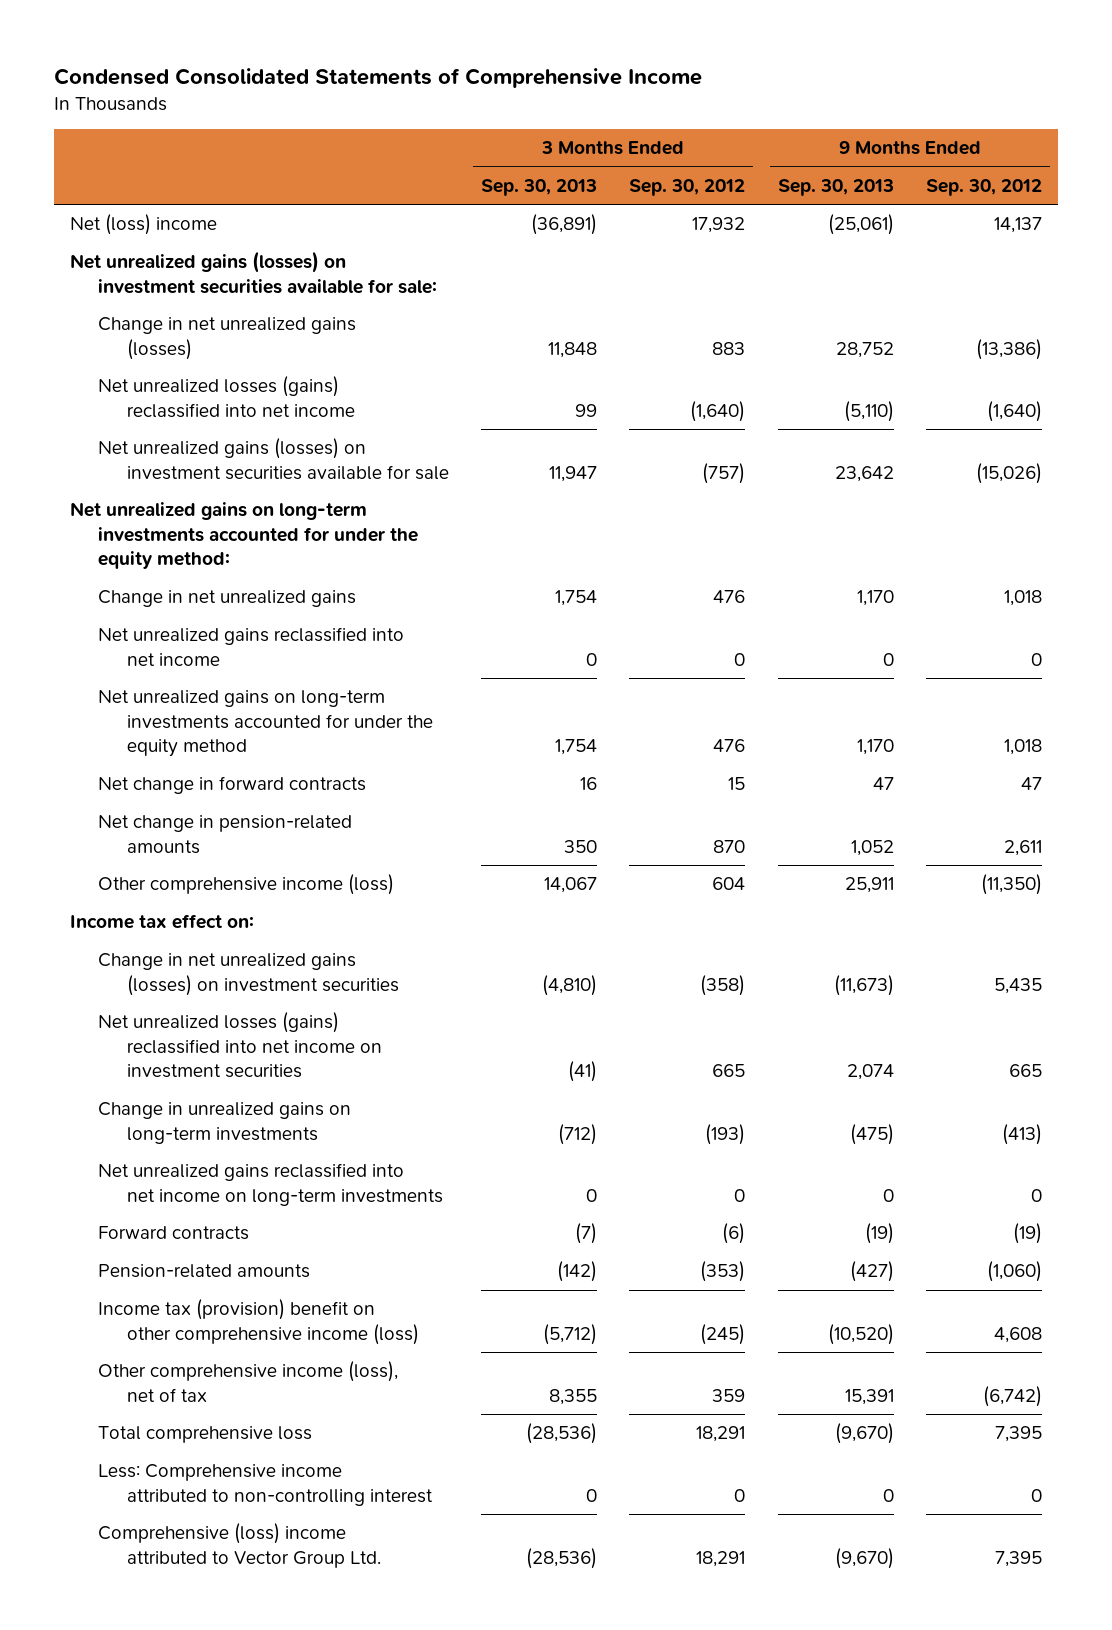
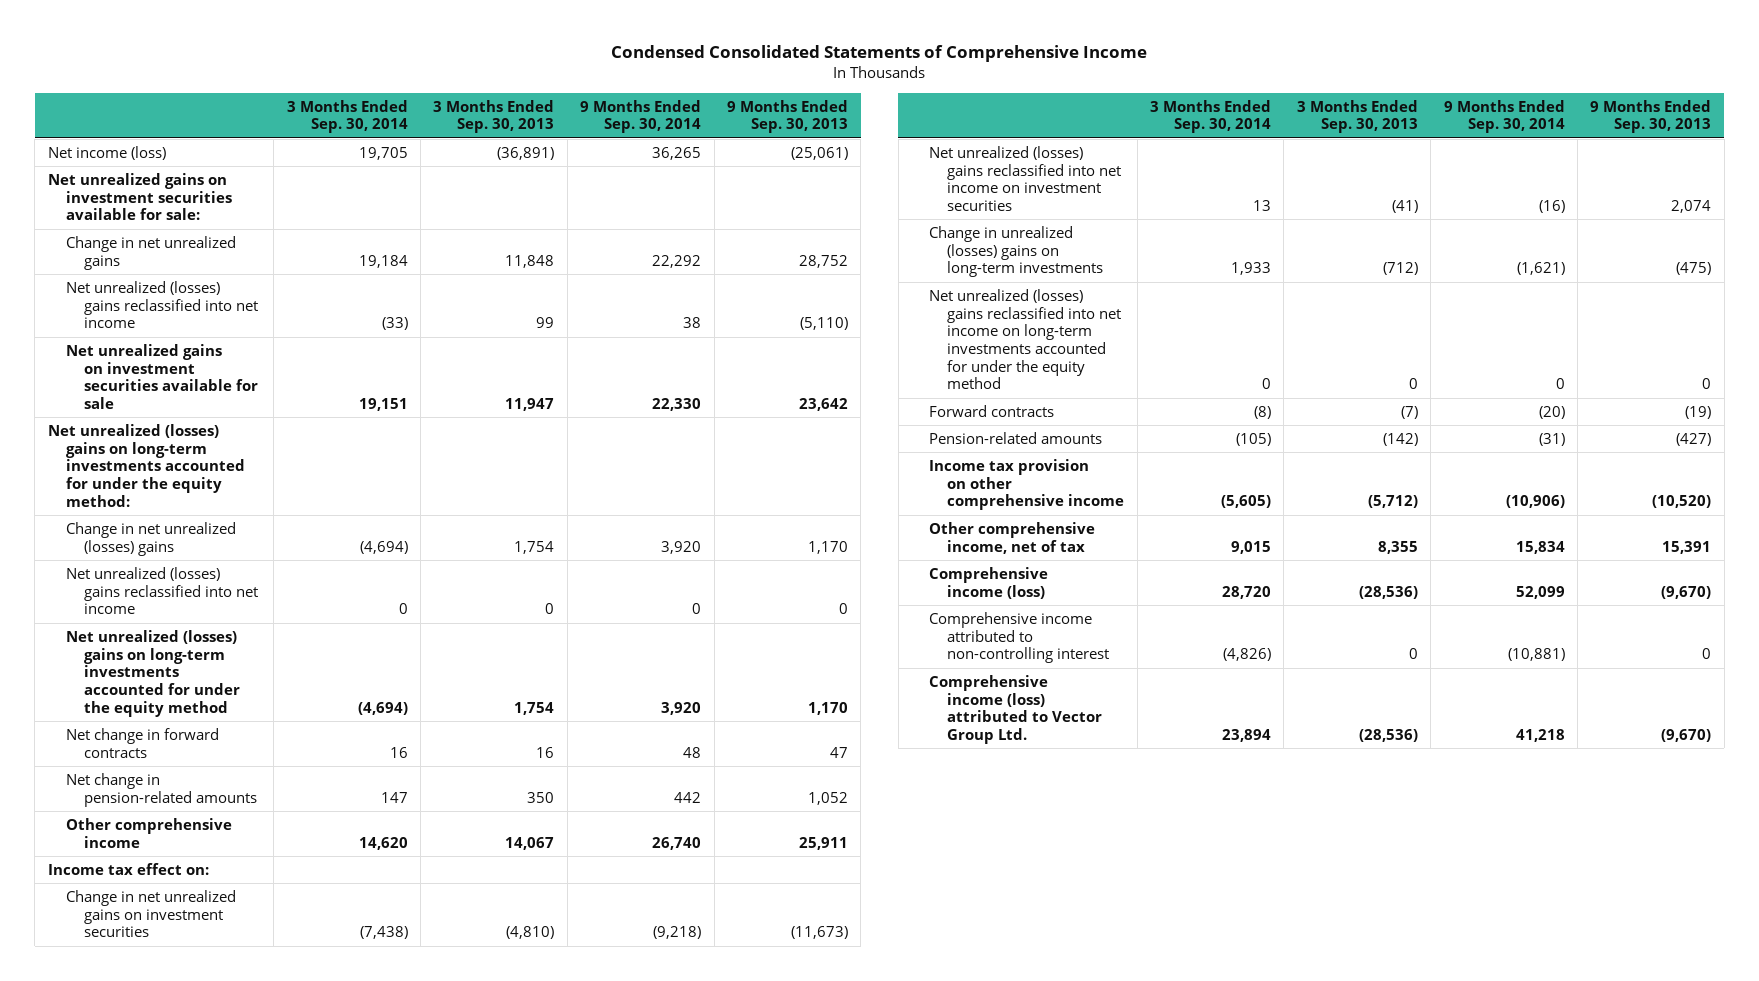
- | 3 Months Ended Sep. 30, 2013 | 3 Months Ended Sep. 30, 2012 | 9 Months Ended Sep. 30, 2013 | 9 Months Ended Sep. 30, 2012
+ | 3 Months Ended Sep. 30, 2014 | 3 Months Ended Sep. 30, 2013 | 9 Months Ended Sep. 30, 2014 | 9 Months Ended Sep. 30, 2013
- Net (loss) income | (36,891) | 17,932 | (25,061) | 14,137
- Net unrealized gains (losses) on investment securities available for sale:
- Change in net unrealized gains (losses) | 11,848 | 883 | 28,752 | (13,386)
- Net unrealized losses (gains) reclassified into net income | 99 | (1,640) | (5,110) | (1,640)
- Net unrealized gains (losses) on investment securities available for sale | 11,947 | (757) | 23,642 | (15,026)
- Net unrealized gains on long-term investments accounted for under the equity method:
- Change in net unrealized gains | 1,754 | 476 | 1,170 | 1,018
- Net unrealized gains reclassified into net income | 0 | 0 | 0 | 0
- Net unrealized gains on long-term investments accounted for under the equity method | 1,754 | 476 | 1,170 | 1,018
+ Net income (loss) | 19,705 | (36,891) | 36,265 | (25,061)
+ Net unrealized gains on investment securities available for sale:
+ Change in net unrealized gains | 19,184 | 11,848 | 22,292 | 28,752
+ Net unrealized (losses) gains reclassified into net income | (33) | 99 | 38 | (5,110)
+ Net unrealized gains on investment securities available for sale | 19,151 | 11,947 | 22,330 | 23,642
+ Net unrealized (losses) gains on long-term investments accounted for under the equity method:
+ Change in net unrealized (losses) gains | (4,694) | 1,754 | 3,920 | 1,170
+ Net unrealized (losses) gains reclassified into net income | 0 | 0 | 0 | 0
+ Net unrealized (losses) gains on long-term investments accounted for under the equity method | (4,694) | 1,754 | 3,920 | 1,170
- Other comprehensive income (loss) | 14,067 | 604 | 25,911 | (11,350)
+ Other comprehensive income | 14,620 | 14,067 | 26,740 | 25,911
- Change in net unrealized gains (losses) on investment securities | (4,810) | (358) | (11,673) | 5,435
- Net unrealized losses (gains) reclassified into net income on investment securities | (41) | 665 | 2,074 | 665
- Change in unrealized gains on long-term investments | (712) | (193) | (475) | (413)
- Net unrealized gains reclassified into net income on long-term investments | 0 | 0 | 0 | 0
+ Change in net unrealized gains on investment securities | (7,438) | (4,810) | (9,218) | (11,673)
+ Net unrealized (losses) gains reclassified into net income on investment securities | 13 | (41) | (16) | 2,074
+ Change in unrealized (losses) gains on long-term investments | 1,933 | (712) | (1,621) | (475)
+ Net unrealized (losses) gains reclassified into net income on long-term investments accounted for under the equity method | 0 | 0 | 0 | 0
- Income tax (provision) benefit on other comprehensive income (loss) | (5,712) | (245) | (10,520) | 4,608
- Other comprehensive income (loss), net of tax | 8,355 | 359 | 15,391 | (6,742)
- Total comprehensive loss | (28,536) | 18,291 | (9,670) | 7,395
- Less: Comprehensive income attributed to non-controlling interest | 0 | 0 | 0 | 0
- Comprehensive (loss) income attributed to Vector Group Ltd. | (28,536) | 18,291 | (9,670) | 7,395
+ Income tax provision on other comprehensive income | (5,605) | (5,712) | (10,906) | (10,520)
+ Other comprehensive income, net of tax | 9,015 | 8,355 | 15,834 | 15,391
+ Comprehensive income (loss) | 28,720 | (28,536) | 52,099 | (9,670)
+ Comprehensive income attributed to non-controlling interest | (4,826) | 0 | (10,881) | 0
+ Comprehensive income (loss) attributed to Vector Group Ltd. | 23,894 | (28,536) | 41,218 | (9,670)

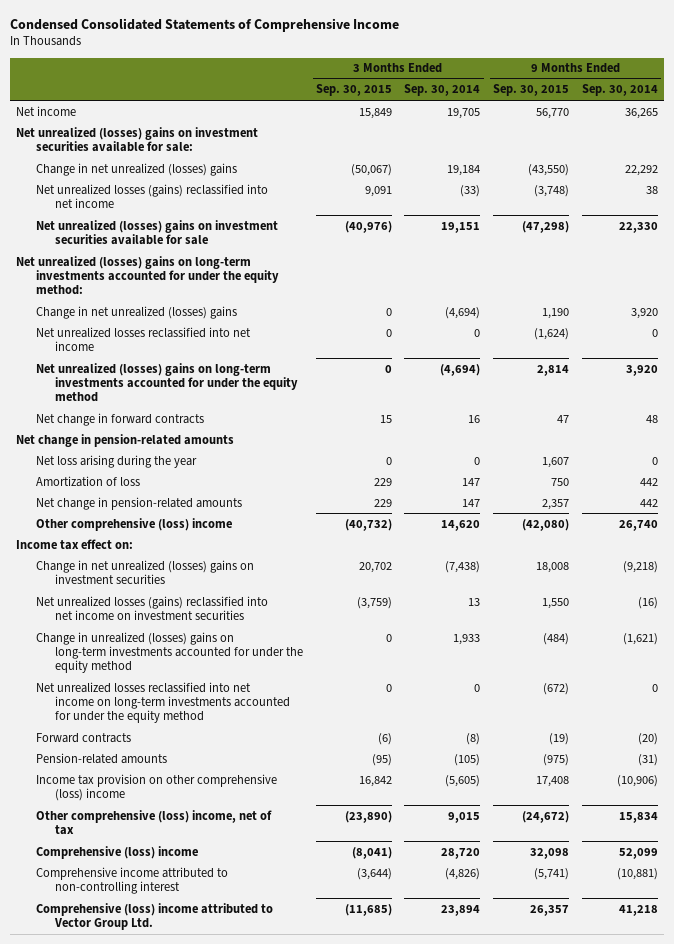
- | 3 Months Ended Sep. 30, 2014 | 3 Months Ended Sep. 30, 2013 | 9 Months Ended Sep. 30, 2014 | 9 Months Ended Sep. 30, 2013
+ | 3 Months Ended Sep. 30, 2015 | 3 Months Ended Sep. 30, 2014 | 9 Months Ended Sep. 30, 2015 | 9 Months Ended Sep. 30, 2014
- Net income (loss) | 19,705 | (36,891) | 36,265 | (25,061)
- Net unrealized gains on investment securities available for sale:
- Change in net unrealized gains | 19,184 | 11,848 | 22,292 | 28,752
- Net unrealized (losses) gains reclassified into net income | (33) | 99 | 38 | (5,110)
- Net unrealized gains on investment securities available for sale | 19,151 | 11,947 | 22,330 | 23,642
+ Net income | 15,849 | 19,705 | 56,770 | 36,265
+ Net unrealized (losses) gains on investment securities available for sale:
+ Change in net unrealized (losses) gains | (50,067) | 19,184 | (43,550) | 22,292
+ Net unrealized losses (gains) reclassified into net income | 9,091 | (33) | (3,748) | 38
+ Net unrealized (losses) gains on investment securities available for sale | (40,976) | 19,151 | (47,298) | 22,330
- Net unrealized (losses) gains reclassified into net income | 0 | 0 | 0 | 0
+ Net unrealized losses reclassified into net income | 0 | 0 | (1,624) | 0
+ Net change in pension-related amounts
+ Net loss arising during the year | 0 | 0 | 1,607 | 0
+ Amortization of loss | 229 | 147 | 750 | 442
- Other comprehensive income | 14,620 | 14,067 | 26,740 | 25,911
+ Other comprehensive (loss) income | (40,732) | 14,620 | (42,080) | 26,740
- Change in net unrealized gains on investment securities | (7,438) | (4,810) | (9,218) | (11,673)
- Net unrealized (losses) gains reclassified into net income on investment securities | 13 | (41) | (16) | 2,074
- Change in unrealized (losses) gains on long-term investments | 1,933 | (712) | (1,621) | (475)
- Net unrealized (losses) gains reclassified into net income on long-term investments accounted for under the equity method | 0 | 0 | 0 | 0
+ Change in net unrealized (losses) gains on investment securities | 20,702 | (7,438) | 18,008 | (9,218)
+ Net unrealized losses (gains) reclassified into net income on investment securities | (3,759) | 13 | 1,550 | (16)
+ Change in unrealized (losses) gains on long-term investments accounted for under the equity method | 0 | 1,933 | (484) | (1,621)
+ Net unrealized losses reclassified into net income on long-term investments accounted for under the equity method | 0 | 0 | (672) | 0
- Income tax provision on other comprehensive income | (5,605) | (5,712) | (10,906) | (10,520)
- Other comprehensive income, net of tax | 9,015 | 8,355 | 15,834 | 15,391
- Comprehensive income (loss) | 28,720 | (28,536) | 52,099 | (9,670)
+ Income tax provision on other comprehensive (loss) income | 16,842 | (5,605) | 17,408 | (10,906)
+ Other comprehensive (loss) income, net of tax | (23,890) | 9,015 | (24,672) | 15,834
+ Comprehensive (loss) income | (8,041) | 28,720 | 32,098 | 52,099
- Comprehensive income (loss) attributed to Vector Group Ltd. | 23,894 | (28,536) | 41,218 | (9,670)
+ Comprehensive (loss) income attributed to Vector Group Ltd. | (11,685) | 23,894 | 26,357 | 41,218

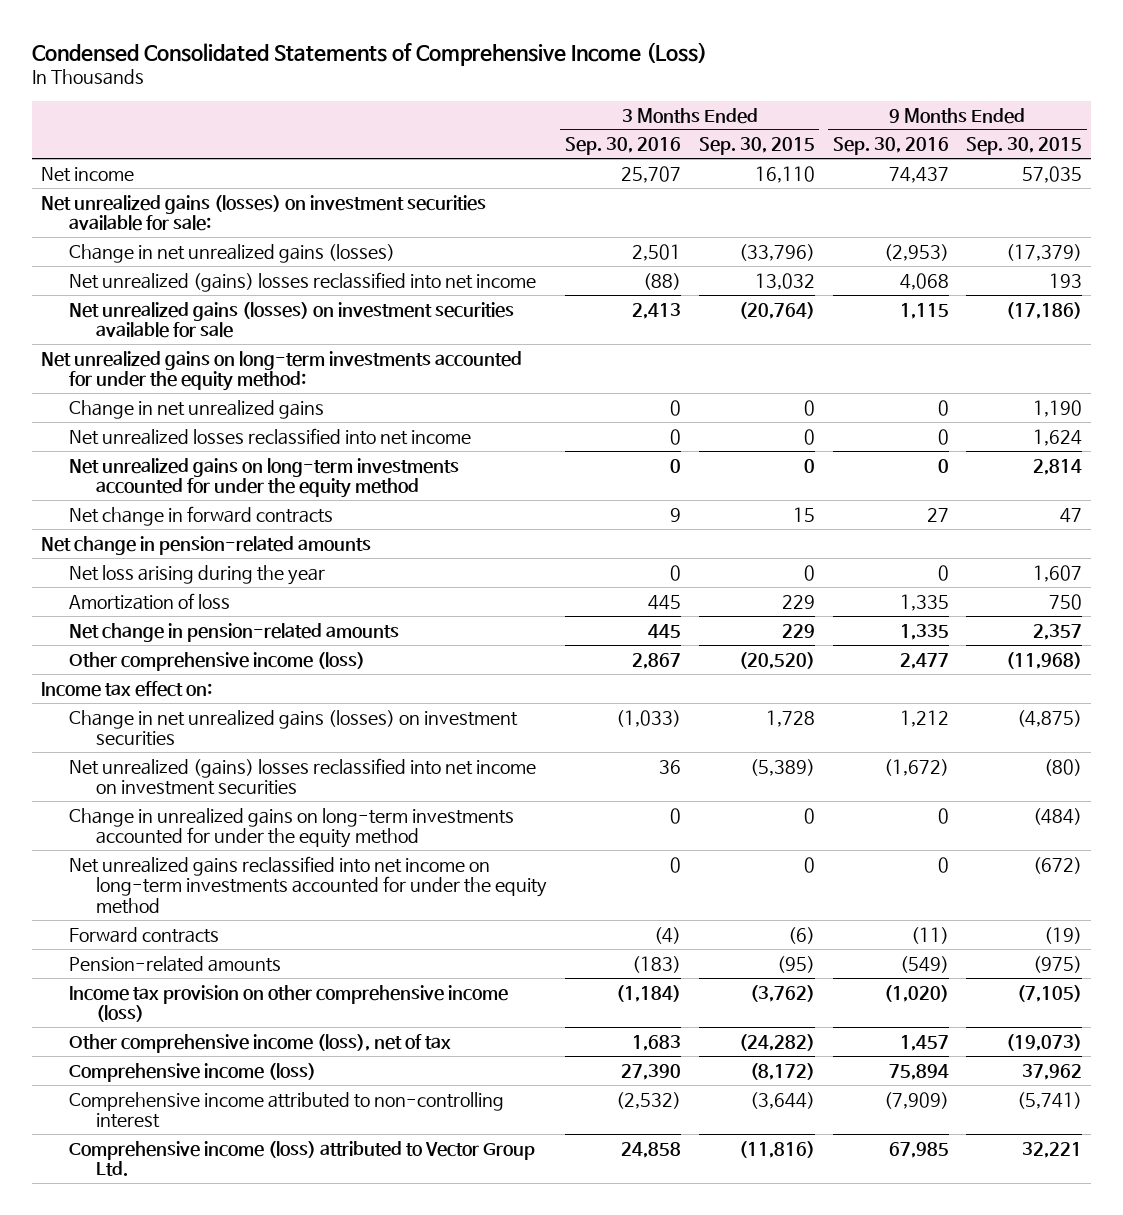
- Condensed Consolidated Statements of Comprehensive Income
+ Condensed Consolidated Statements of Comprehensive Income (Loss)
- | 3 Months Ended Sep. 30, 2015 | 3 Months Ended Sep. 30, 2014 | 9 Months Ended Sep. 30, 2015 | 9 Months Ended Sep. 30, 2014
+ | 3 Months Ended Sep. 30, 2016 | 3 Months Ended Sep. 30, 2015 | 9 Months Ended Sep. 30, 2016 | 9 Months Ended Sep. 30, 2015
- Net income | 15,849 | 19,705 | 56,770 | 36,265
- Net unrealized (losses) gains on investment securities available for sale:
- Change in net unrealized (losses) gains | (50,067) | 19,184 | (43,550) | 22,292
- Net unrealized losses (gains) reclassified into net income | 9,091 | (33) | (3,748) | 38
- Net unrealized (losses) gains on investment securities available for sale | (40,976) | 19,151 | (47,298) | 22,330
- Net unrealized (losses) gains on long-term investments accounted for under the equity method:
- Change in net unrealized (losses) gains | 0 | (4,694) | 1,190 | 3,920
- Net unrealized losses reclassified into net income | 0 | 0 | (1,624) | 0
- Net unrealized (losses) gains on long-term investments accounted for under the equity method | 0 | (4,694) | 2,814 | 3,920
+ Net income | 25,707 | 16,110 | 74,437 | 57,035
+ Net unrealized gains (losses) on investment securities available for sale:
+ Change in net unrealized gains (losses) | 2,501 | (33,796) | (2,953) | (17,379)
+ Net unrealized (gains) losses reclassified into net income | (88) | 13,032 | 4,068 | 193
+ Net unrealized gains (losses) on investment securities available for sale | 2,413 | (20,764) | 1,115 | (17,186)
+ Net unrealized gains on long-term investments accounted for under the equity method:
+ Change in net unrealized gains | 0 | 0 | 0 | 1,190
+ Net unrealized losses reclassified into net income | 0 | 0 | 0 | 1,624
+ Net unrealized gains on long-term investments accounted for under the equity method | 0 | 0 | 0 | 2,814
- Other comprehensive (loss) income | (40,732) | 14,620 | (42,080) | 26,740
+ Other comprehensive income (loss) | 2,867 | (20,520) | 2,477 | (11,968)
- Change in net unrealized (losses) gains on investment securities | 20,702 | (7,438) | 18,008 | (9,218)
- Net unrealized losses (gains) reclassified into net income on investment securities | (3,759) | 13 | 1,550 | (16)
- Change in unrealized (losses) gains on long-term investments accounted for under the equity method | 0 | 1,933 | (484) | (1,621)
- Net unrealized losses reclassified into net income on long-term investments accounted for under the equity method | 0 | 0 | (672) | 0
+ Change in net unrealized gains (losses) on investment securities | (1,033) | 1,728 | 1,212 | (4,875)
+ Net unrealized (gains) losses reclassified into net income on investment securities | 36 | (5,389) | (1,672) | (80)
+ Change in unrealized gains on long-term investments accounted for under the equity method | 0 | 0 | 0 | (484)
+ Net unrealized gains reclassified into net income on long-term investments accounted for under the equity method | 0 | 0 | 0 | (672)
- Income tax provision on other comprehensive (loss) income | 16,842 | (5,605) | 17,408 | (10,906)
- Other comprehensive (loss) income, net of tax | (23,890) | 9,015 | (24,672) | 15,834
- Comprehensive (loss) income | (8,041) | 28,720 | 32,098 | 52,099
+ Income tax provision on other comprehensive income (loss) | (1,184) | (3,762) | (1,020) | (7,105)
+ Other comprehensive income (loss), net of tax | 1,683 | (24,282) | 1,457 | (19,073)
+ Comprehensive income (loss) | 27,390 | (8,172) | 75,894 | 37,962
- Comprehensive (loss) income attributed to Vector Group Ltd. | (11,685) | 23,894 | 26,357 | 41,218
+ Comprehensive income (loss) attributed to Vector Group Ltd. | 24,858 | (11,816) | 67,985 | 32,221

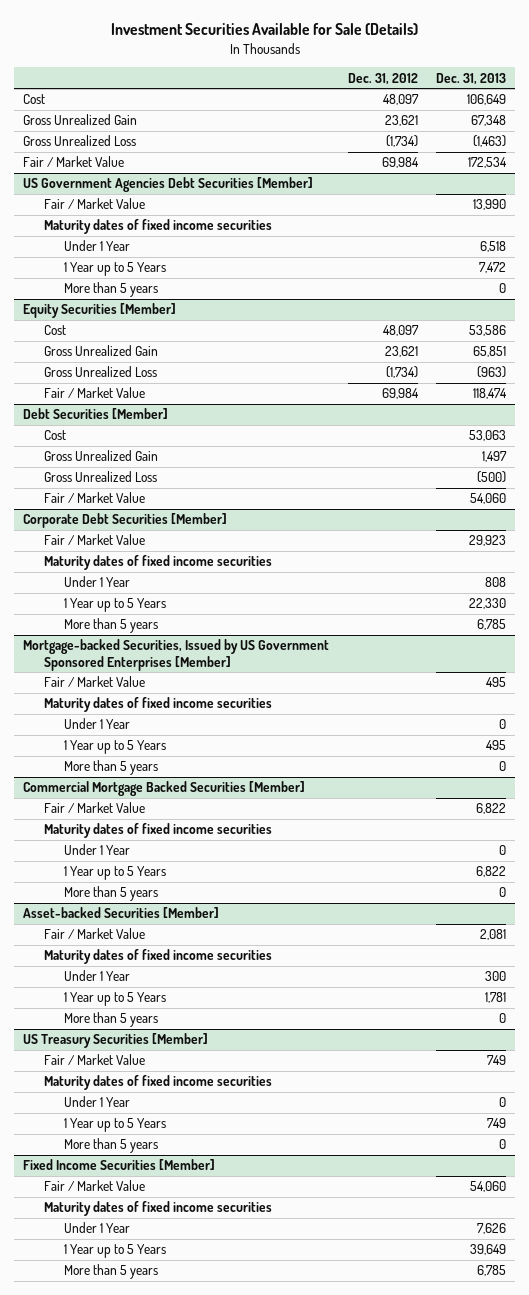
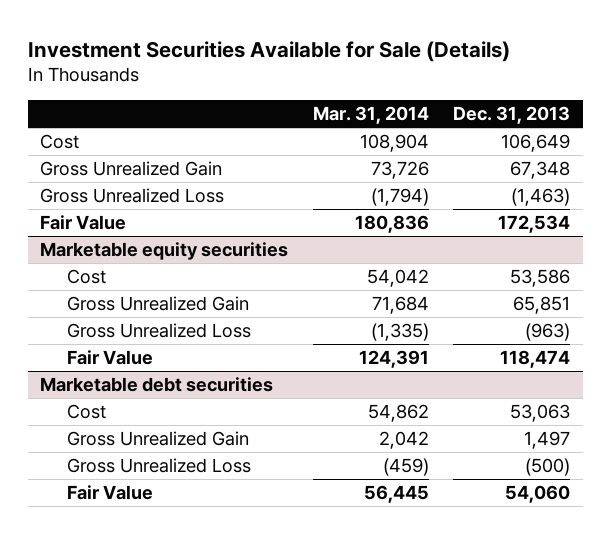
- | Dec. 31, 2012 | Dec. 31, 2013
+ | Mar. 31, 2014 | Dec. 31, 2013
- Fair / Market Value | 69,984 | 172,534
- US Government Agencies Debt Securities [Member]
- Fair / Market Value | | 13,990
- Maturity dates of fixed income securities
- Under 1 Year | | 6,518
- 1 Year up to 5 Years | | 7,472
- More than 5 years | | 0
- Equity Securities [Member]
+ Fair Value | 180,836 | 172,534
+ Marketable equity securities
- Fair / Market Value | 69,984 | 118,474
- Debt Securities [Member]
+ Fair Value | 124,391 | 118,474
+ Marketable debt securities
- Fair / Market Value | | 54,060
- Corporate Debt Securities [Member]
- Fair / Market Value | | 29,923
- Maturity dates of fixed income securities
- Under 1 Year | | 808
- 1 Year up to 5 Years | | 22,330
- More than 5 years | | 6,785
- Mortgage-backed Securities, Issued by US Government Sponsored Enterprises [Member]
- Fair / Market Value | | 495
- Maturity dates of fixed income securities
- Under 1 Year | | 0
- 1 Year up to 5 Years | | 495
- More than 5 years | | 0
- Commercial Mortgage Backed Securities [Member]
- Fair / Market Value | | 6,822
- Maturity dates of fixed income securities
- Under 1 Year | | 0
- 1 Year up to 5 Years | | 6,822
- More than 5 years | | 0
- Asset-backed Securities [Member]
- Fair / Market Value | | 2,081
- Maturity dates of fixed income securities
- Under 1 Year | | 300
- 1 Year up to 5 Years | | 1,781
- More than 5 years | | 0
- US Treasury Securities [Member]
- Fair / Market Value | | 749
- Maturity dates of fixed income securities
- Under 1 Year | | 0
- 1 Year up to 5 Years | | 749
- More than 5 years | | 0
- Fixed Income Securities [Member]
- Fair / Market Value | | 54,060
- Maturity dates of fixed income securities
- Under 1 Year | | 7,626
- 1 Year up to 5 Years | | 39,649
- More than 5 years | | 6,785
+ Fair Value | 56,445 | 54,060

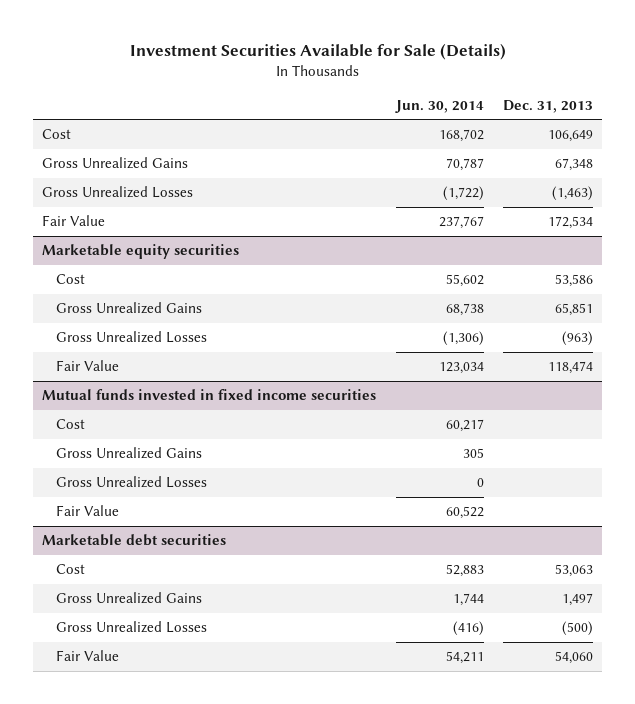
- | Mar. 31, 2014 | Dec. 31, 2013
+ | Jun. 30, 2014 | Dec. 31, 2013
- Gross Unrealized Gain | 73,726 | 67,348
- Gross Unrealized Loss | (1,794) | (1,463)
+ Gross Unrealized Gains | 70,787 | 67,348
+ Gross Unrealized Losses | (1,722) | (1,463)
@ Marketable equity securities
- Gross Unrealized Gain | 71,684 | 65,851
- Gross Unrealized Loss | (1,335) | (963)
+ Gross Unrealized Gains | 68,738 | 65,851
+ Gross Unrealized Losses | (1,306) | (963)
+ Mutual funds invested in fixed income securities
+ Cost | 60,217 |
+ Gross Unrealized Gains | 305 |
+ Gross Unrealized Losses | 0 |
+ Fair Value | 60,522 |
@ Marketable debt securities
- Gross Unrealized Gain | 2,042 | 1,497
- Gross Unrealized Loss | (459) | (500)
+ Gross Unrealized Gains | 1,744 | 1,497
+ Gross Unrealized Losses | (416) | (500)

